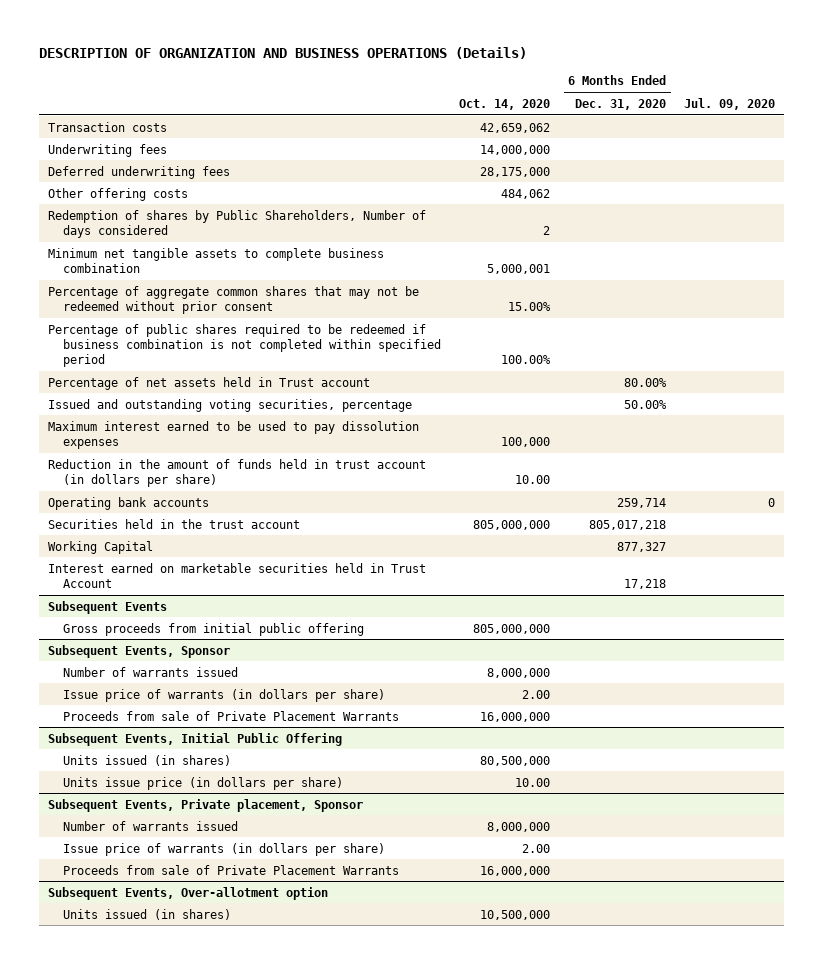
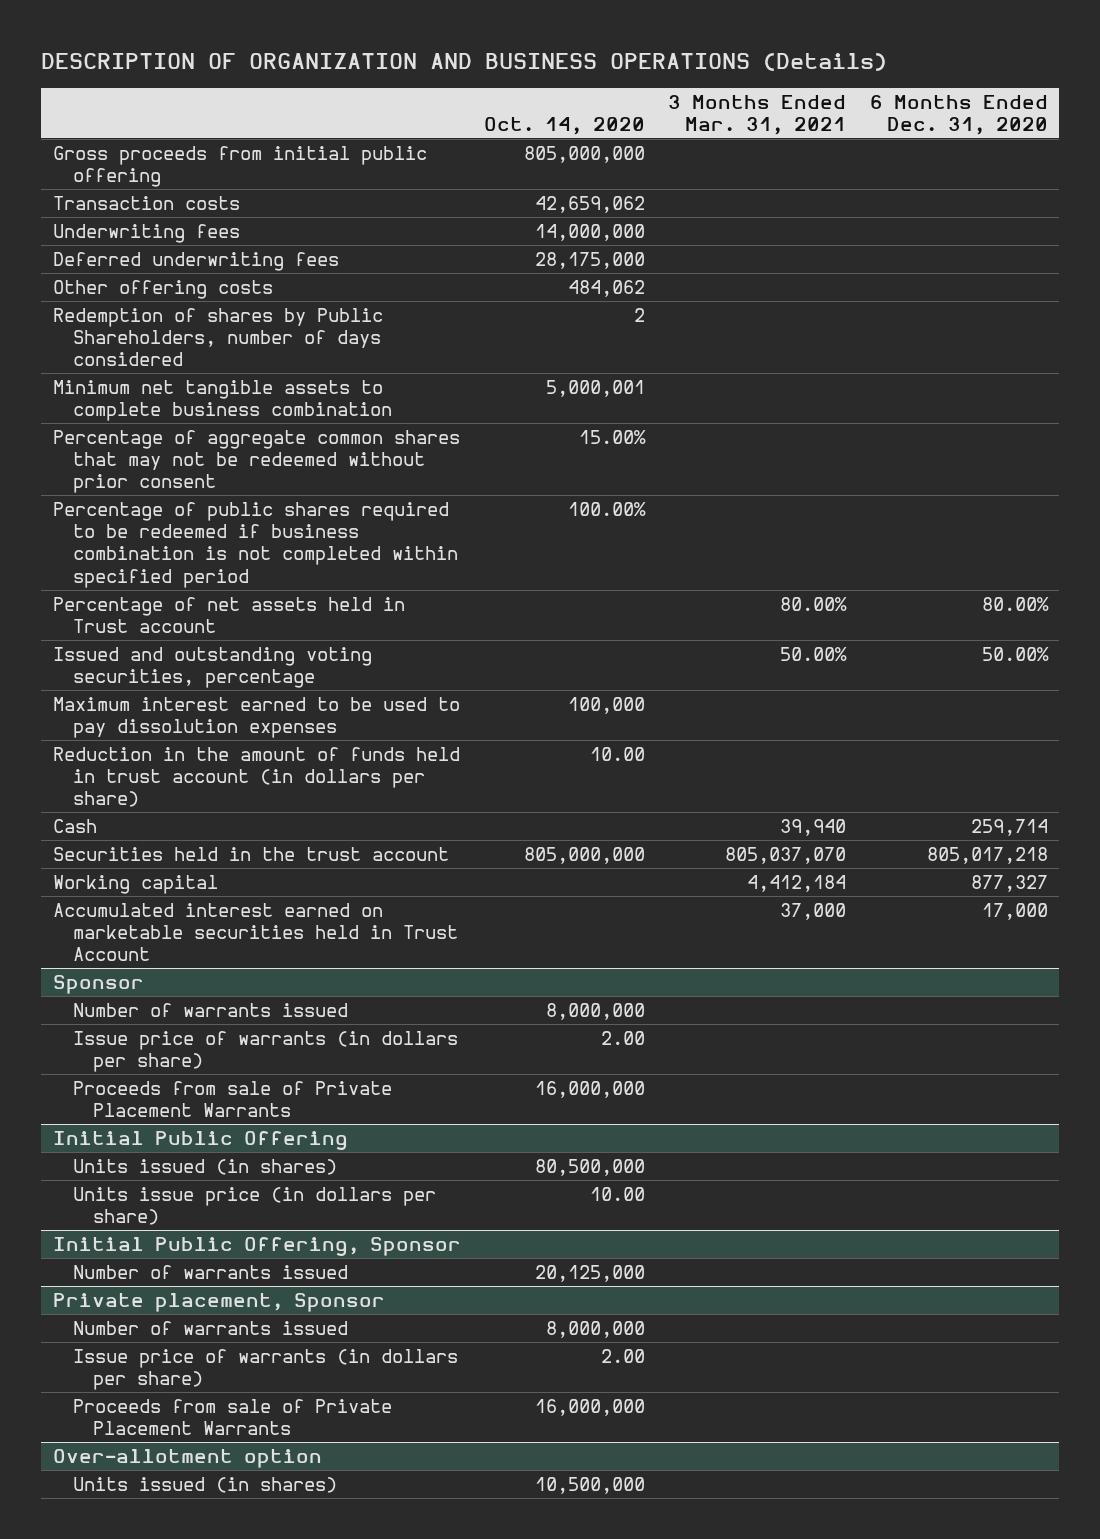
- | Oct. 14, 2020 | 6 Months Ended Dec. 31, 2020 | Jul. 09, 2020
+ | Oct. 14, 2020 | 3 Months Ended Mar. 31, 2021 | 6 Months Ended Dec. 31, 2020
+ Gross proceeds from initial public offering | 805,000,000 | |
- Redemption of shares by Public Shareholders, Number of days considered | 2 | |
+ Redemption of shares by Public Shareholders, number of days considered | 2 | |
- Operating bank accounts | | 259,714 | 0
+ Cash | | 39,940 | 259,714
- Working Capital | | 877,327 |
- Interest earned on marketable securities held in Trust Account | | 17,218 |
- Subsequent Events
- Gross proceeds from initial public offering | 805,000,000 | |
- Subsequent Events, Sponsor
+ Working capital | | 4,412,184 | 877,327
+ Accumulated interest earned on marketable securities held in Trust Account | | 37,000 | 17,000
+ Sponsor
- Subsequent Events, Initial Public Offering
+ Initial Public Offering
- Subsequent Events, Private placement, Sponsor
+ Initial Public Offering, Sponsor
+ Number of warrants issued | 20,125,000 | |
+ Private placement, Sponsor
- Subsequent Events, Over-allotment option
+ Over-allotment option

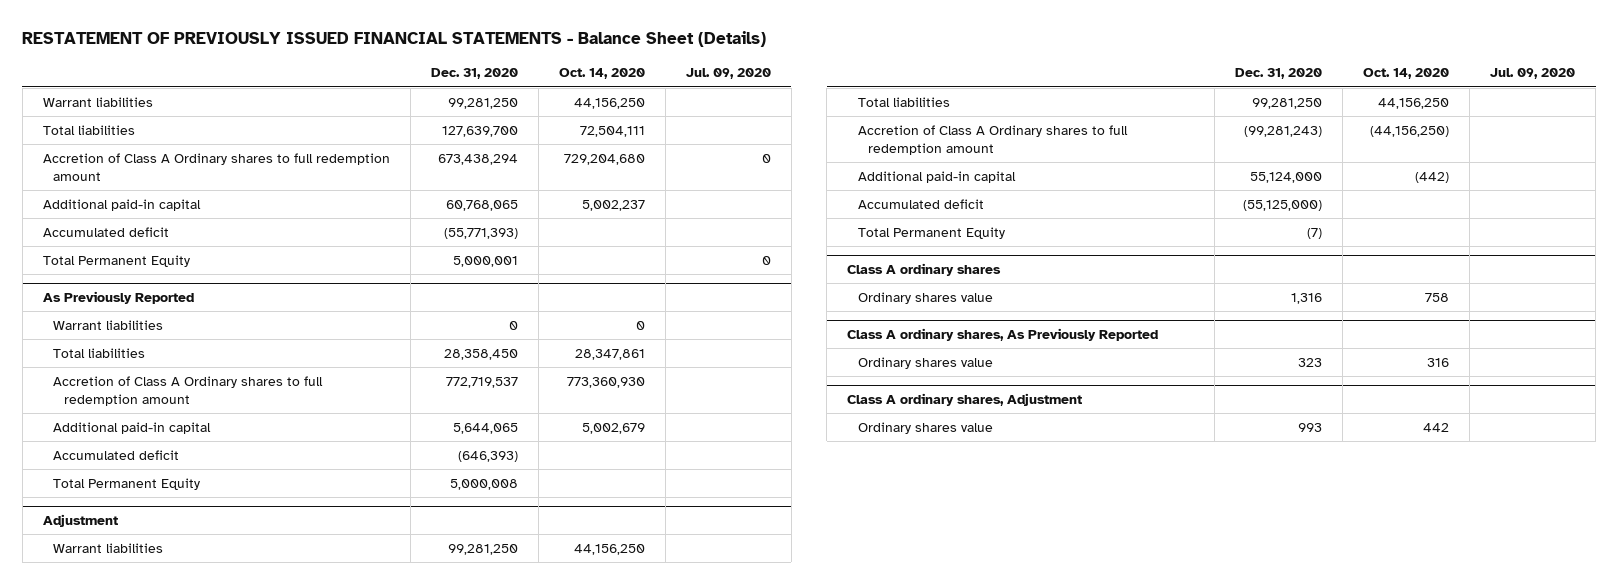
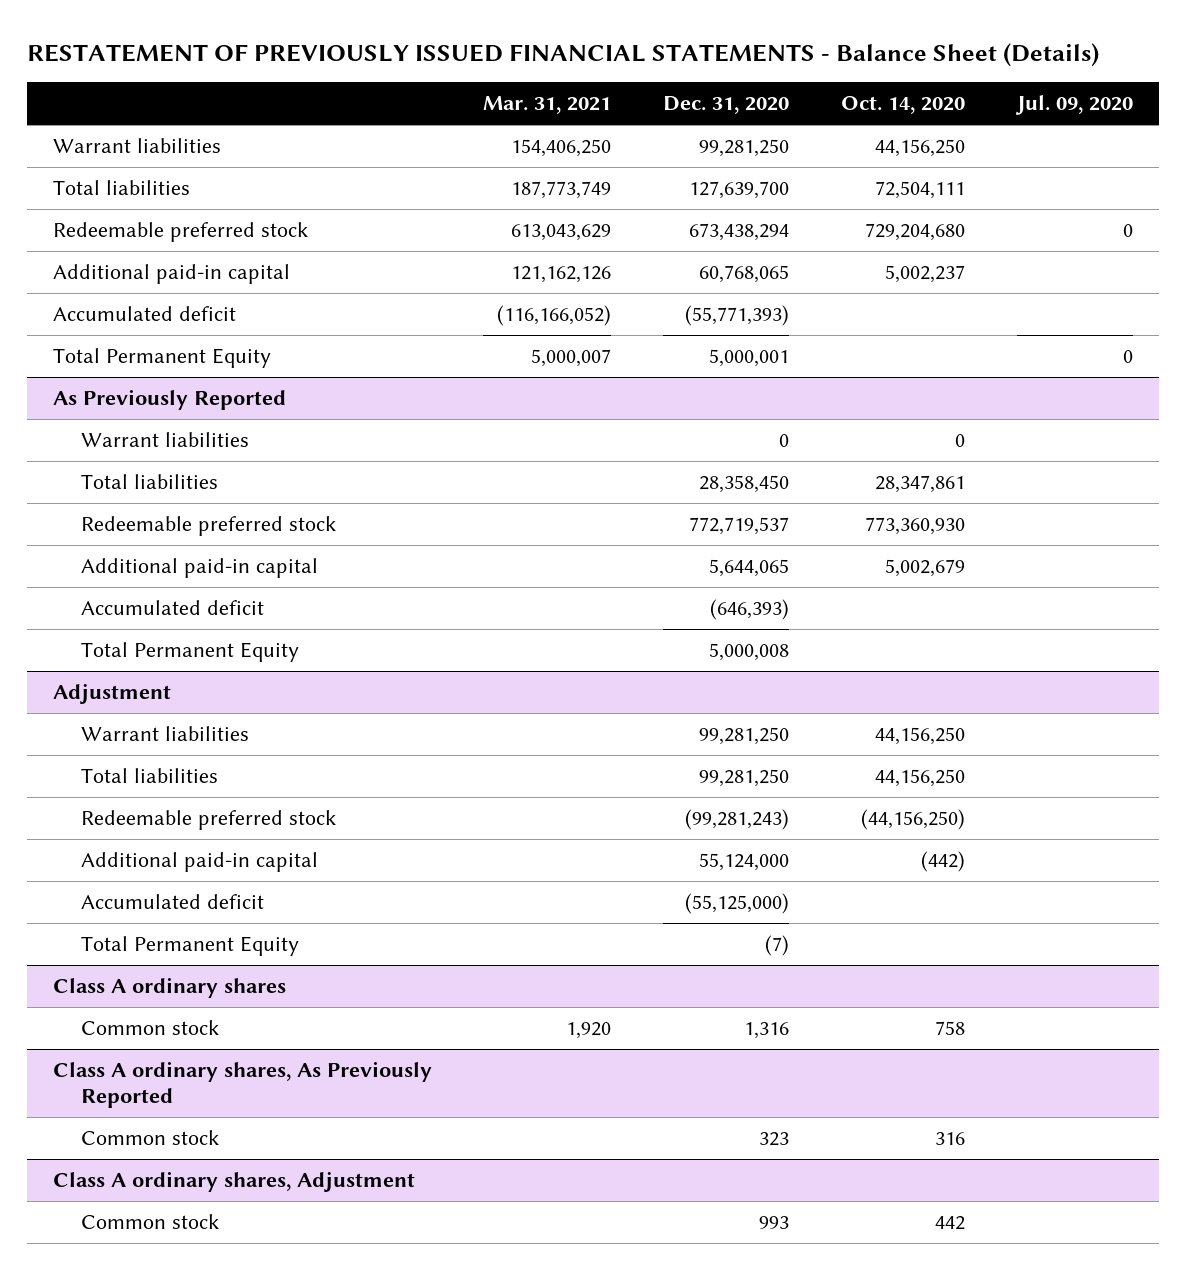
- | Dec. 31, 2020 | Oct. 14, 2020 | Jul. 09, 2020
+ | Mar. 31, 2021 | Dec. 31, 2020 | Oct. 14, 2020 | Jul. 09, 2020
- Accretion of Class A Ordinary shares to full redemption amount | 673,438,294 | 729,204,680 | 0
+ Redeemable preferred stock | 613,043,629 | 673,438,294 | 729,204,680 | 0
@ As Previously Reported
- Accretion of Class A Ordinary shares to full redemption amount | 772,719,537 | 773,360,930 |
+ Redeemable preferred stock | | 772,719,537 | 773,360,930 |
@ Adjustment
- Accretion of Class A Ordinary shares to full redemption amount | (99,281,243) | (44,156,250) |
+ Redeemable preferred stock | | (99,281,243) | (44,156,250) |
@ Class A ordinary shares
- Ordinary shares value | 1,316 | 758 |
+ Common stock | 1,920 | 1,316 | 758 |
@ Class A ordinary shares, As Previously Reported
- Ordinary shares value | 323 | 316 |
+ Common stock | | 323 | 316 |
@ Class A ordinary shares, Adjustment
- Ordinary shares value | 993 | 442 |
+ Common stock | | 993 | 442 |

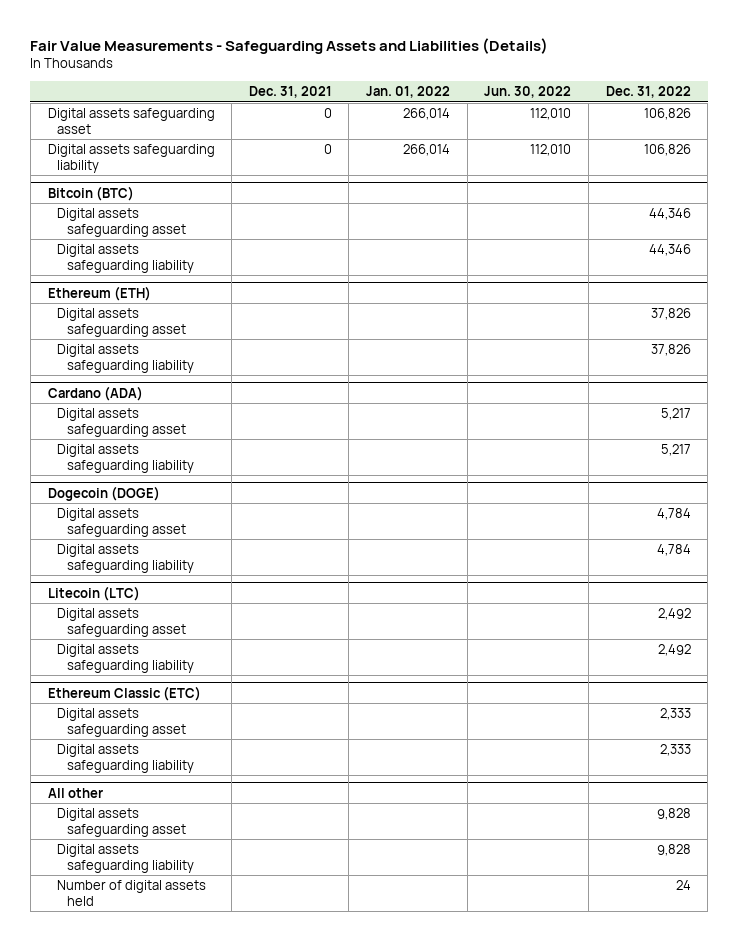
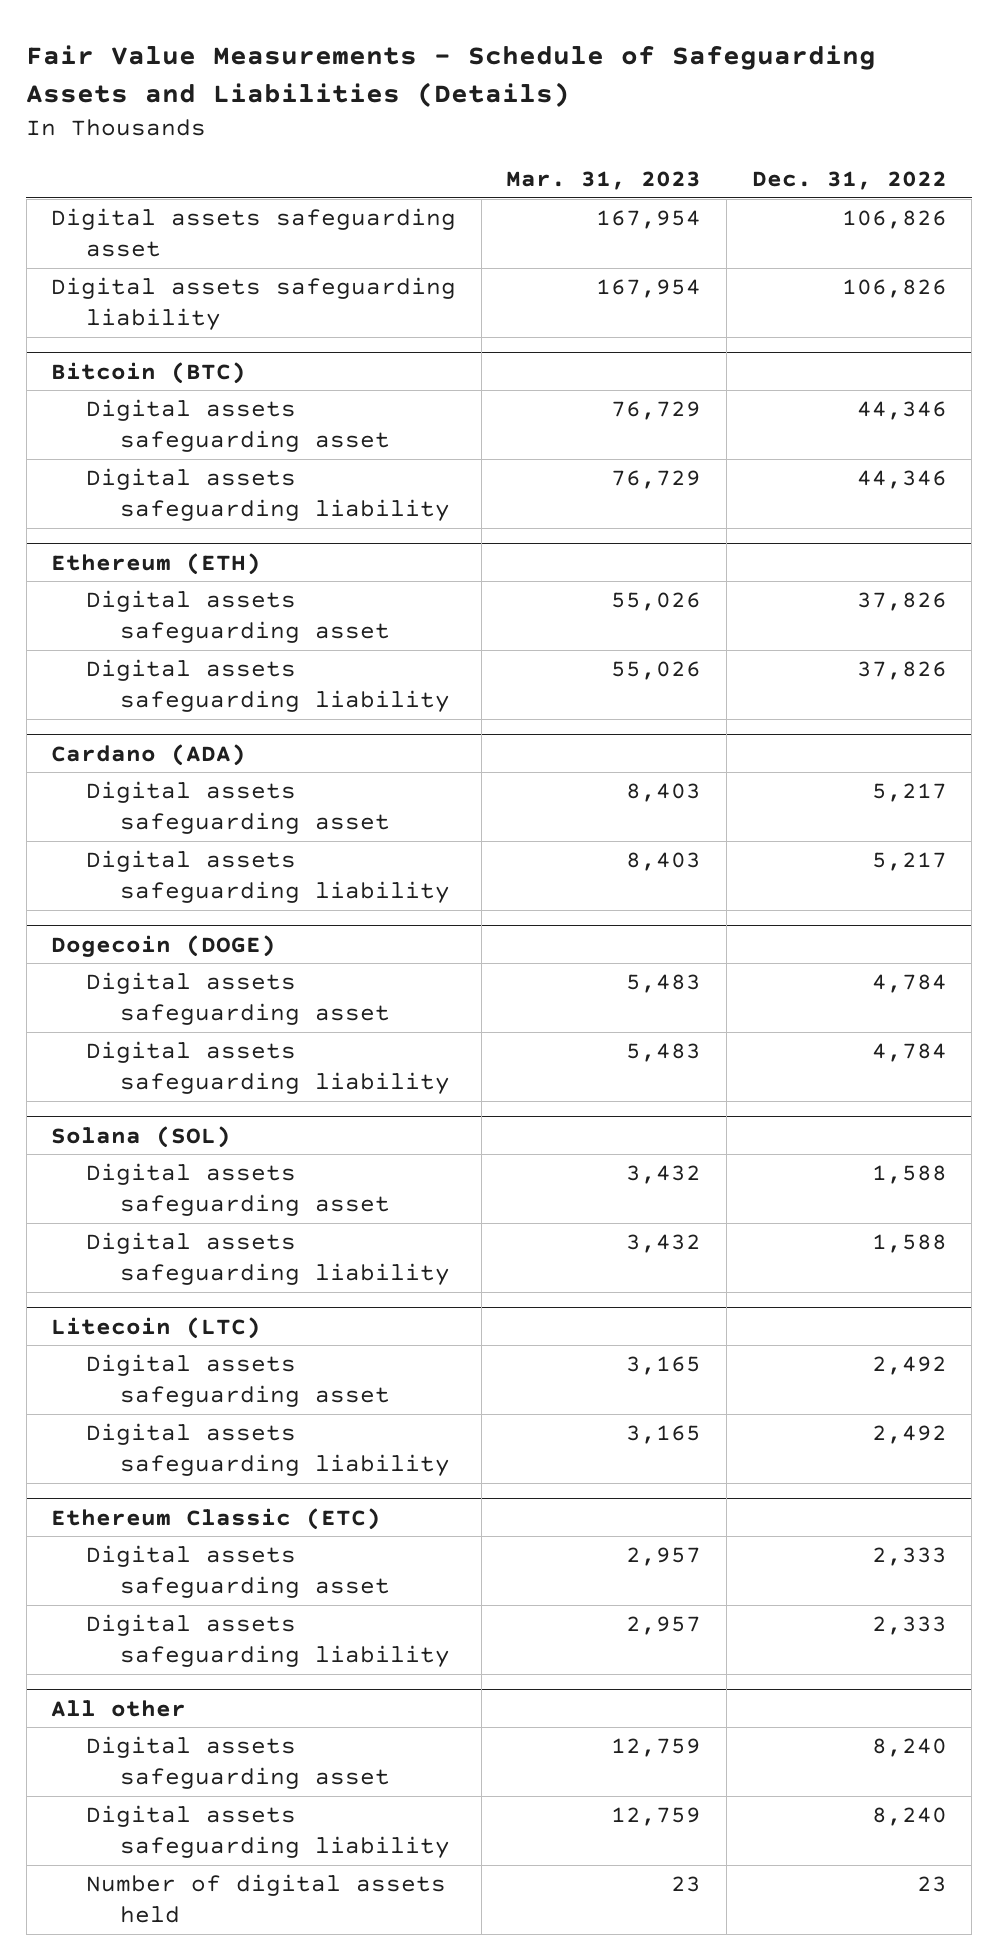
- Fair Value Measurements - Safeguarding Assets and Liabilities (Details)
+ Fair Value Measurements - Schedule of Safeguarding Assets and Liabilities (Details)
- | Dec. 31, 2021 | Jan. 01, 2022 | Jun. 30, 2022 | Dec. 31, 2022
+ | Mar. 31, 2023 | Dec. 31, 2022
+ Solana (SOL)
+ Digital assets safeguarding asset | 3,432 | 1,588
+ Digital assets safeguarding liability | 3,432 | 1,588
@ All other
- Digital assets safeguarding asset | | | | 9,828
- Digital assets safeguarding liability | | | | 9,828
- Number of digital assets held | | | | 24
+ Digital assets safeguarding asset | 12,759 | 8,240
+ Digital assets safeguarding liability | 12,759 | 8,240
+ Number of digital assets held | 23 | 23

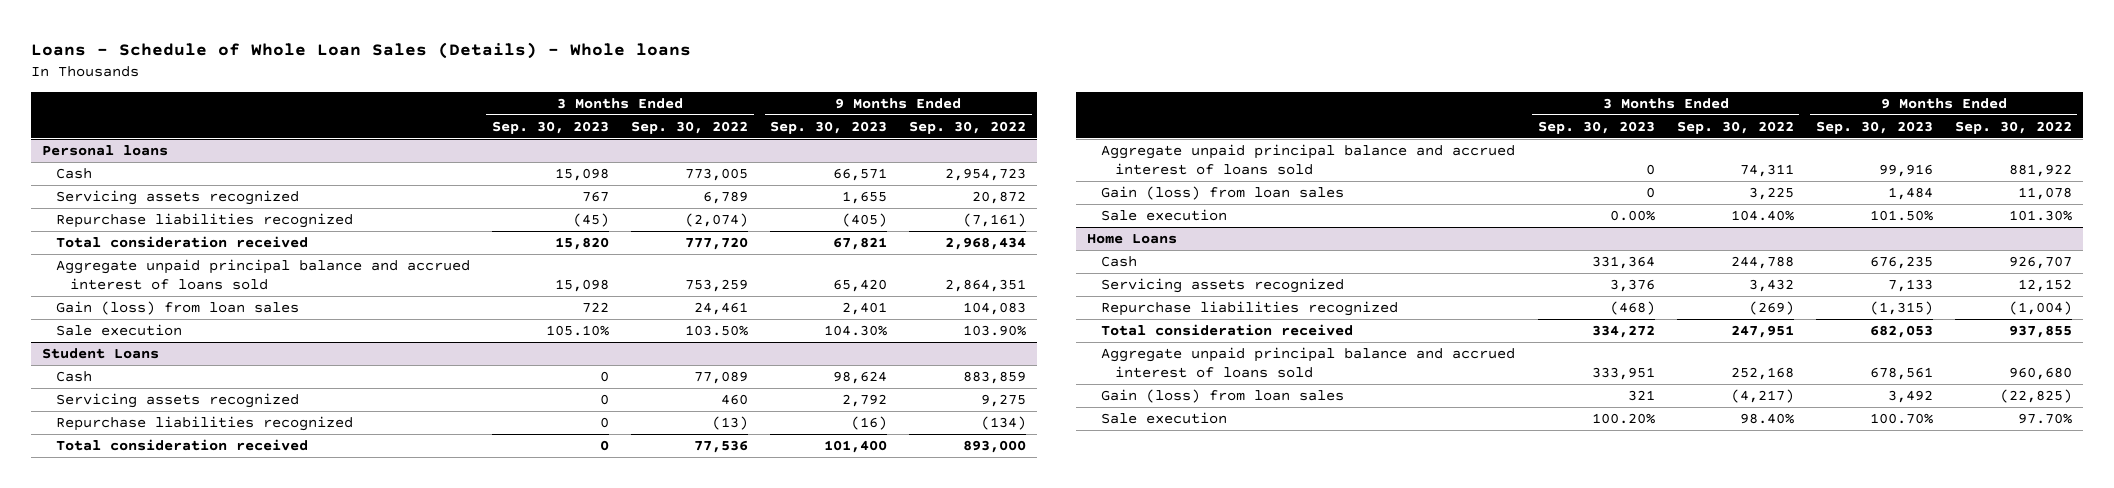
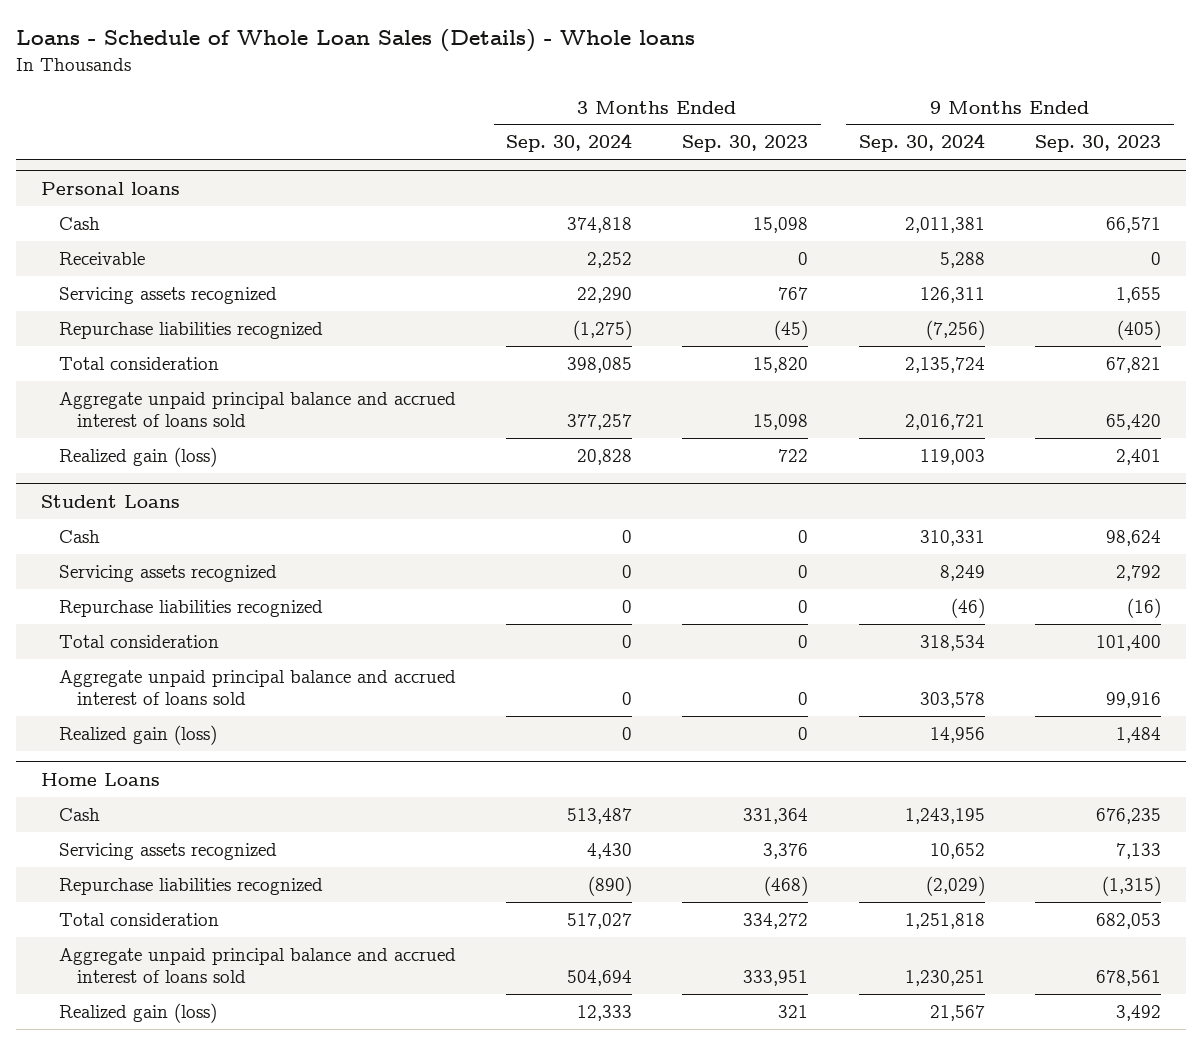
- | 3 Months Ended Sep. 30, 2023 | 3 Months Ended Sep. 30, 2022 | 9 Months Ended Sep. 30, 2023 | 9 Months Ended Sep. 30, 2022
+ | 3 Months Ended Sep. 30, 2024 | 3 Months Ended Sep. 30, 2023 | 9 Months Ended Sep. 30, 2024 | 9 Months Ended Sep. 30, 2023
@ Personal loans
+ Receivable | 2,252 | 0 | 5,288 | 0
- Total consideration received | 15,820 | 777,720 | 67,821 | 2,968,434
+ Total consideration | 398,085 | 15,820 | 2,135,724 | 67,821
- Gain (loss) from loan sales | 722 | 24,461 | 2,401 | 104,083
- Sale execution | 105.10% | 103.50% | 104.30% | 103.90%
+ Realized gain (loss) | 20,828 | 722 | 119,003 | 2,401
@ Student Loans
- Total consideration received | 0 | 77,536 | 101,400 | 893,000
+ Total consideration | 0 | 0 | 318,534 | 101,400
- Gain (loss) from loan sales | 0 | 3,225 | 1,484 | 11,078
- Sale execution | 0.00% | 104.40% | 101.50% | 101.30%
+ Realized gain (loss) | 0 | 0 | 14,956 | 1,484
@ Home Loans
- Total consideration received | 334,272 | 247,951 | 682,053 | 937,855
+ Total consideration | 517,027 | 334,272 | 1,251,818 | 682,053
- Gain (loss) from loan sales | 321 | (4,217) | 3,492 | (22,825)
- Sale execution | 100.20% | 98.40% | 100.70% | 97.70%
+ Realized gain (loss) | 12,333 | 321 | 21,567 | 3,492

